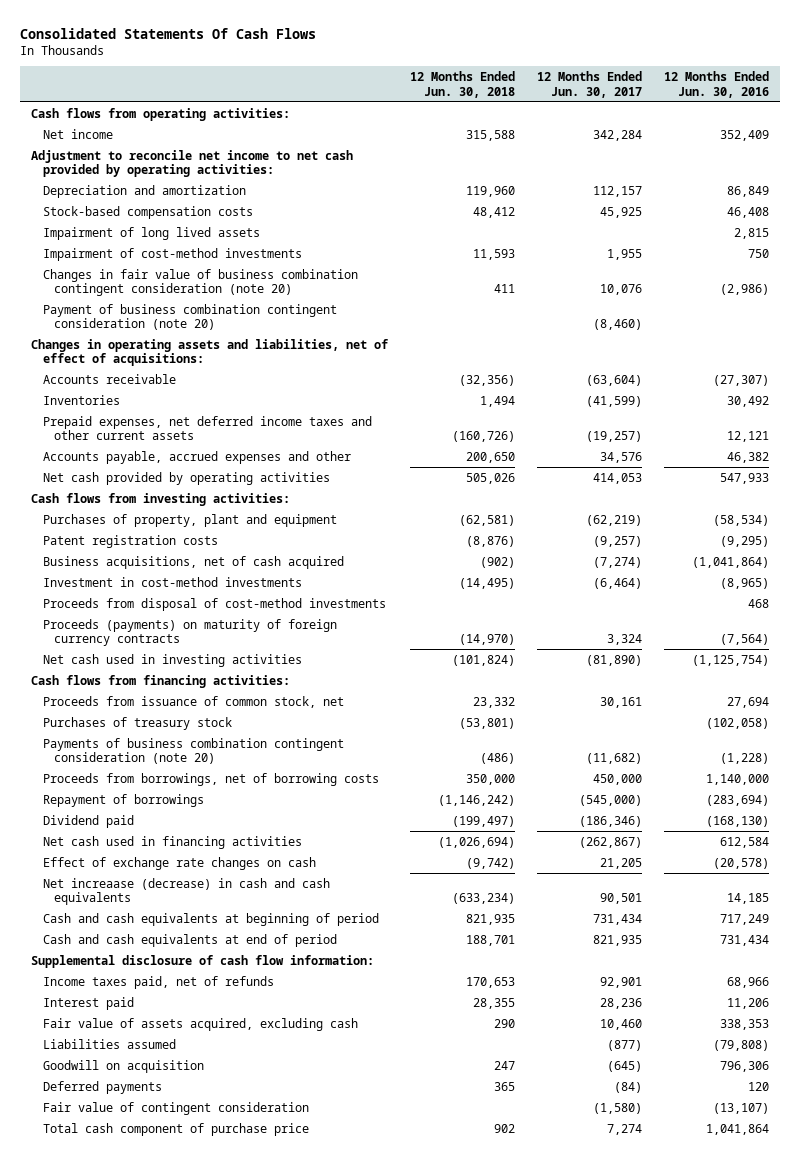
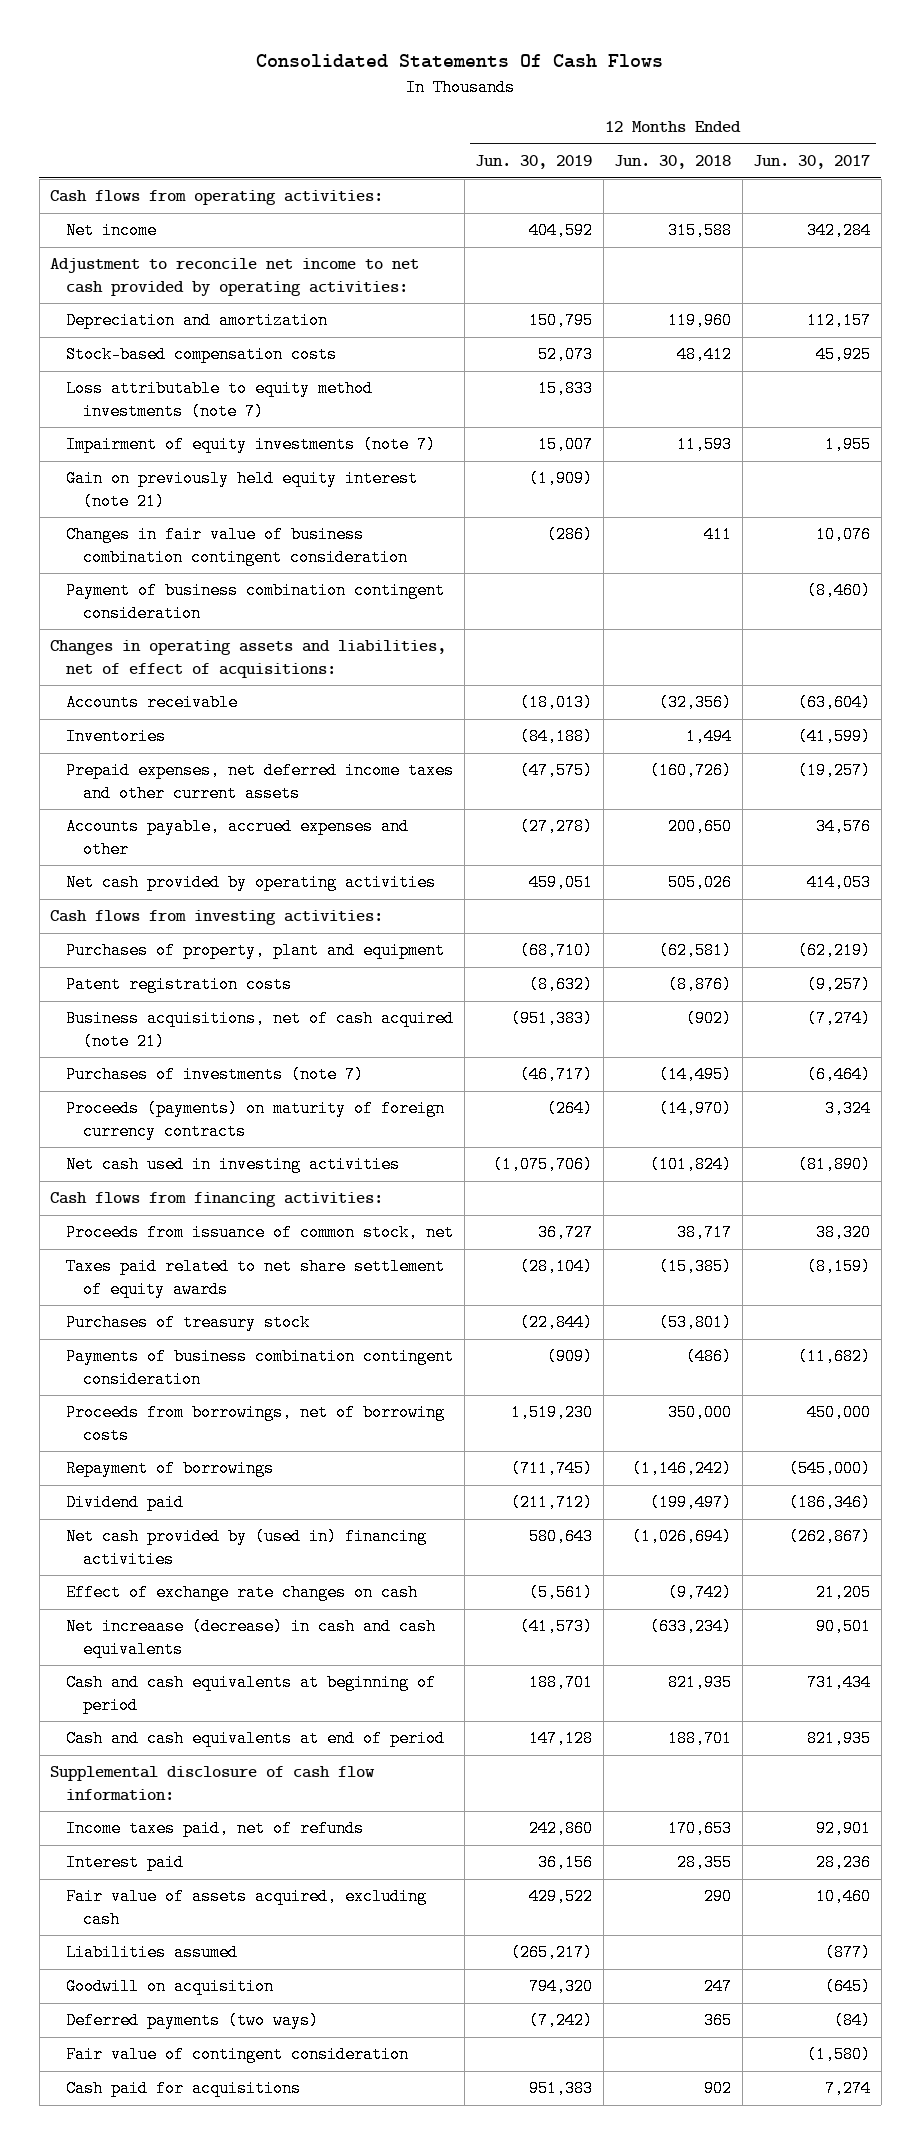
- | 12 Months Ended Jun. 30, 2018 | 12 Months Ended Jun. 30, 2017 | 12 Months Ended Jun. 30, 2016
+ | 12 Months Ended Jun. 30, 2019 | 12 Months Ended Jun. 30, 2018 | 12 Months Ended Jun. 30, 2017
- Impairment of long lived assets | | | 2,815
- Impairment of cost-method investments | 11,593 | 1,955 | 750
- Changes in fair value of business combination contingent consideration (note 20) | 411 | 10,076 | (2,986)
- Payment of business combination contingent consideration (note 20) | | (8,460) |
+ Loss attributable to equity method investments (note 7) | 15,833 | |
+ Impairment of equity investments (note 7) | 15,007 | 11,593 | 1,955
+ Gain on previously held equity interest (note 21) | (1,909) | |
+ Changes in fair value of business combination contingent consideration | (286) | 411 | 10,076
+ Payment of business combination contingent consideration | | | (8,460)
- Business acquisitions, net of cash acquired | (902) | (7,274) | (1,041,864)
- Investment in cost-method investments | (14,495) | (6,464) | (8,965)
- Proceeds from disposal of cost-method investments | | | 468
+ Business acquisitions, net of cash acquired (note 21) | (951,383) | (902) | (7,274)
+ Purchases of investments (note 7) | (46,717) | (14,495) | (6,464)
- Proceeds from issuance of common stock, net | 23,332 | 30,161 | 27,694
+ Proceeds from issuance of common stock, net | 36,727 | 38,717 | 38,320
+ Taxes paid related to net share settlement of equity awards | (28,104) | (15,385) | (8,159)
- Payments of business combination contingent consideration (note 20) | (486) | (11,682) | (1,228)
+ Payments of business combination contingent consideration | (909) | (486) | (11,682)
- Net cash used in financing activities | (1,026,694) | (262,867) | 612,584
+ Net cash provided by (used in) financing activities | 580,643 | (1,026,694) | (262,867)
- Deferred payments | 365 | (84) | 120
+ Deferred payments (two ways) | (7,242) | 365 | (84)
- Total cash component of purchase price | 902 | 7,274 | 1,041,864
+ Cash paid for acquisitions | 951,383 | 902 | 7,274

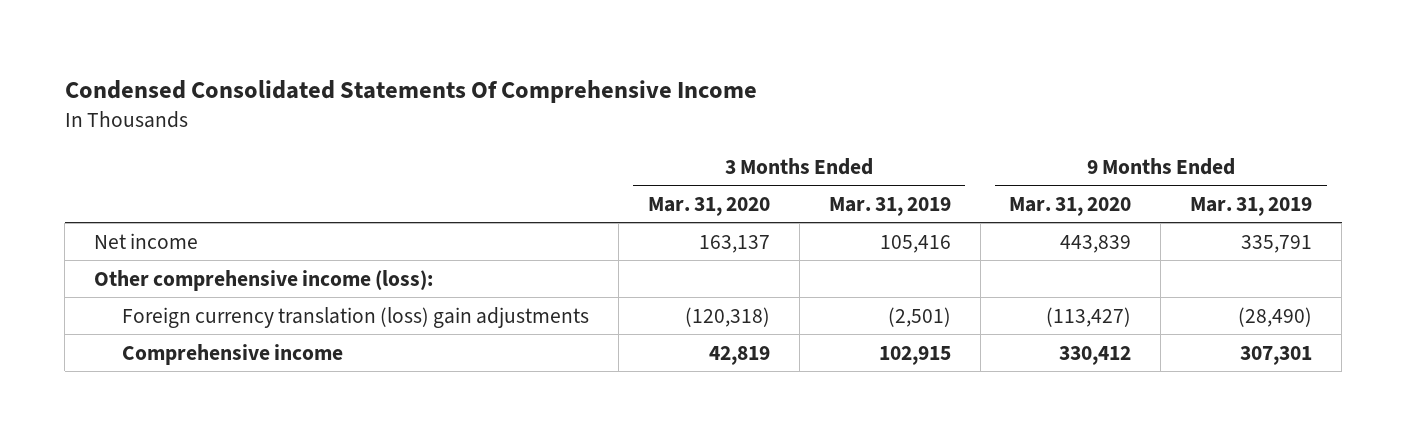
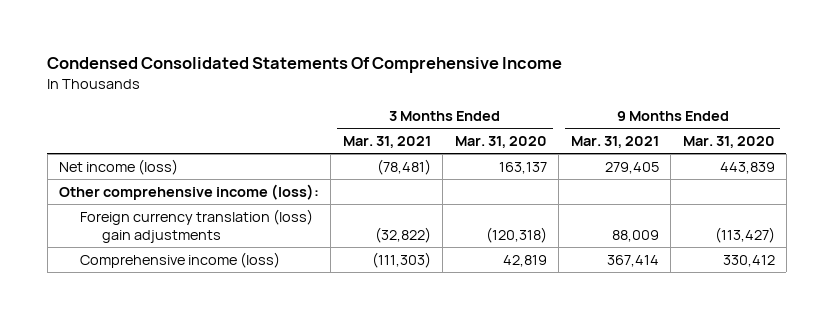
- | 3 Months Ended Mar. 31, 2020 | 3 Months Ended Mar. 31, 2019 | 9 Months Ended Mar. 31, 2020 | 9 Months Ended Mar. 31, 2019
+ | 3 Months Ended Mar. 31, 2021 | 3 Months Ended Mar. 31, 2020 | 9 Months Ended Mar. 31, 2021 | 9 Months Ended Mar. 31, 2020
- Net income | 163,137 | 105,416 | 443,839 | 335,791
+ Net income (loss) | (78,481) | 163,137 | 279,405 | 443,839
- Comprehensive income | 42,819 | 102,915 | 330,412 | 307,301
+ Comprehensive income (loss) | (111,303) | 42,819 | 367,414 | 330,412

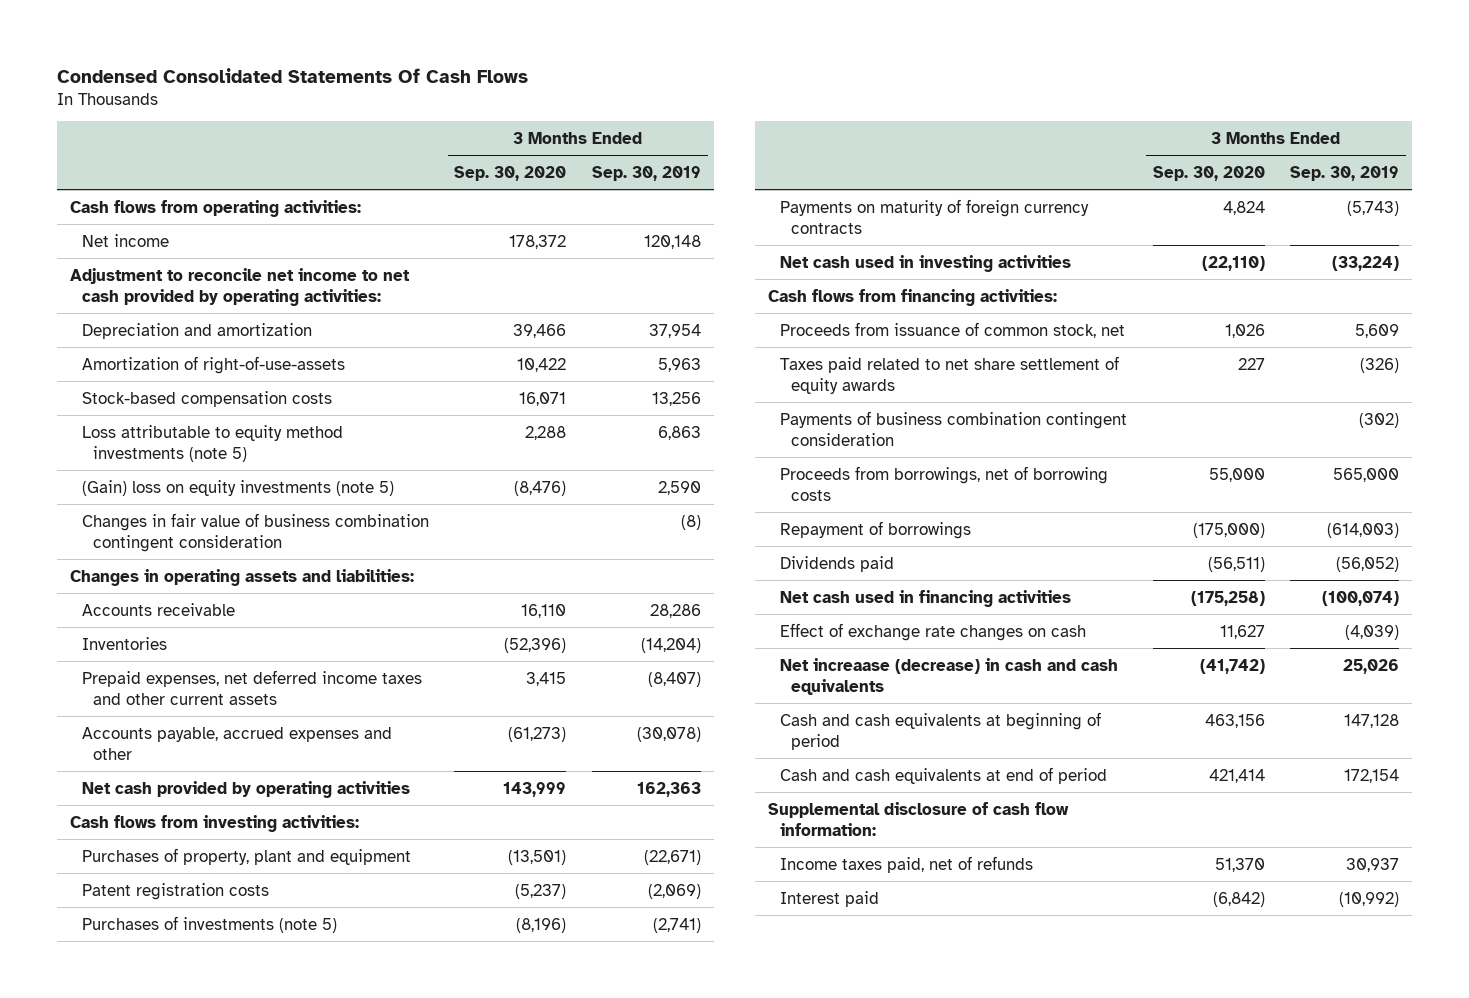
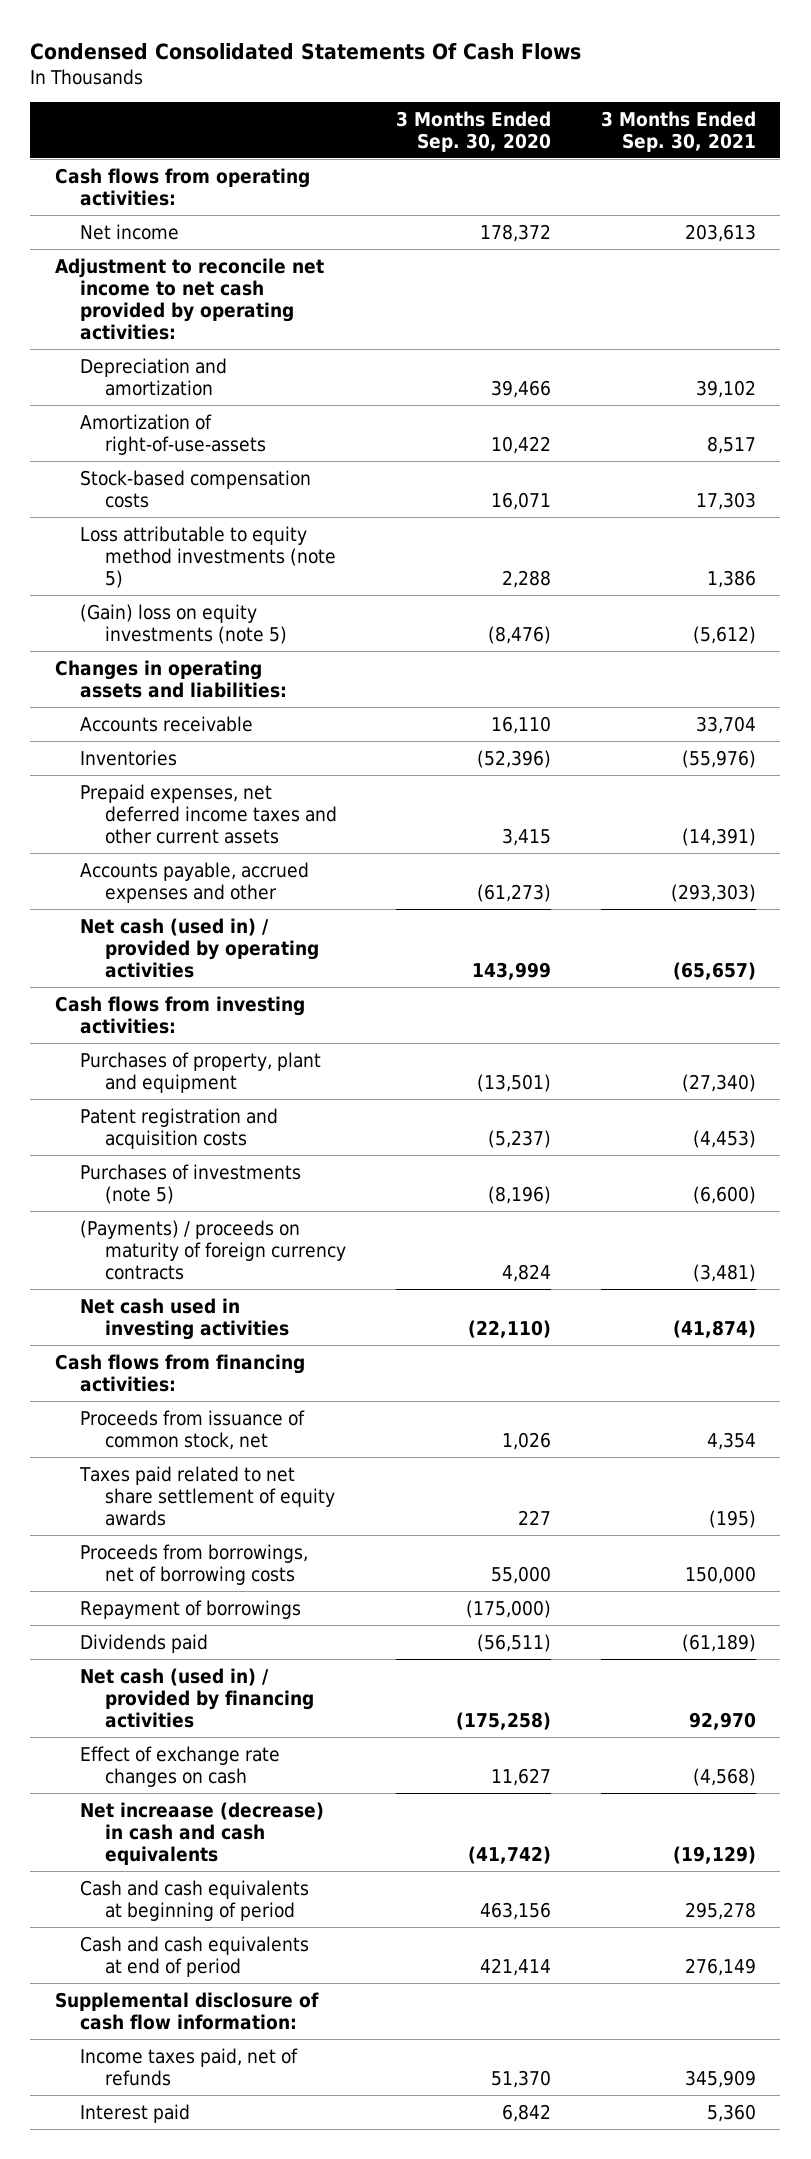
- | 3 Months Ended Sep. 30, 2020 | 3 Months Ended Sep. 30, 2019
+ | 3 Months Ended Sep. 30, 2020 | 3 Months Ended Sep. 30, 2021
- Changes in fair value of business combination contingent consideration | | (8)
- Net cash provided by operating activities | 143,999 | 162,363
+ Net cash (used in) / provided by operating activities | 143,999 | (65,657)
- Patent registration costs | (5,237) | (2,069)
+ Patent registration and acquisition costs | (5,237) | (4,453)
- Payments on maturity of foreign currency contracts | 4,824 | (5,743)
+ (Payments) / proceeds on maturity of foreign currency contracts | 4,824 | (3,481)
- Payments of business combination contingent consideration | | (302)
- Net cash used in financing activities | (175,258) | (100,074)
+ Net cash (used in) / provided by financing activities | (175,258) | 92,970
- Interest paid | (6,842) | (10,992)
+ Interest paid | 6,842 | 5,360

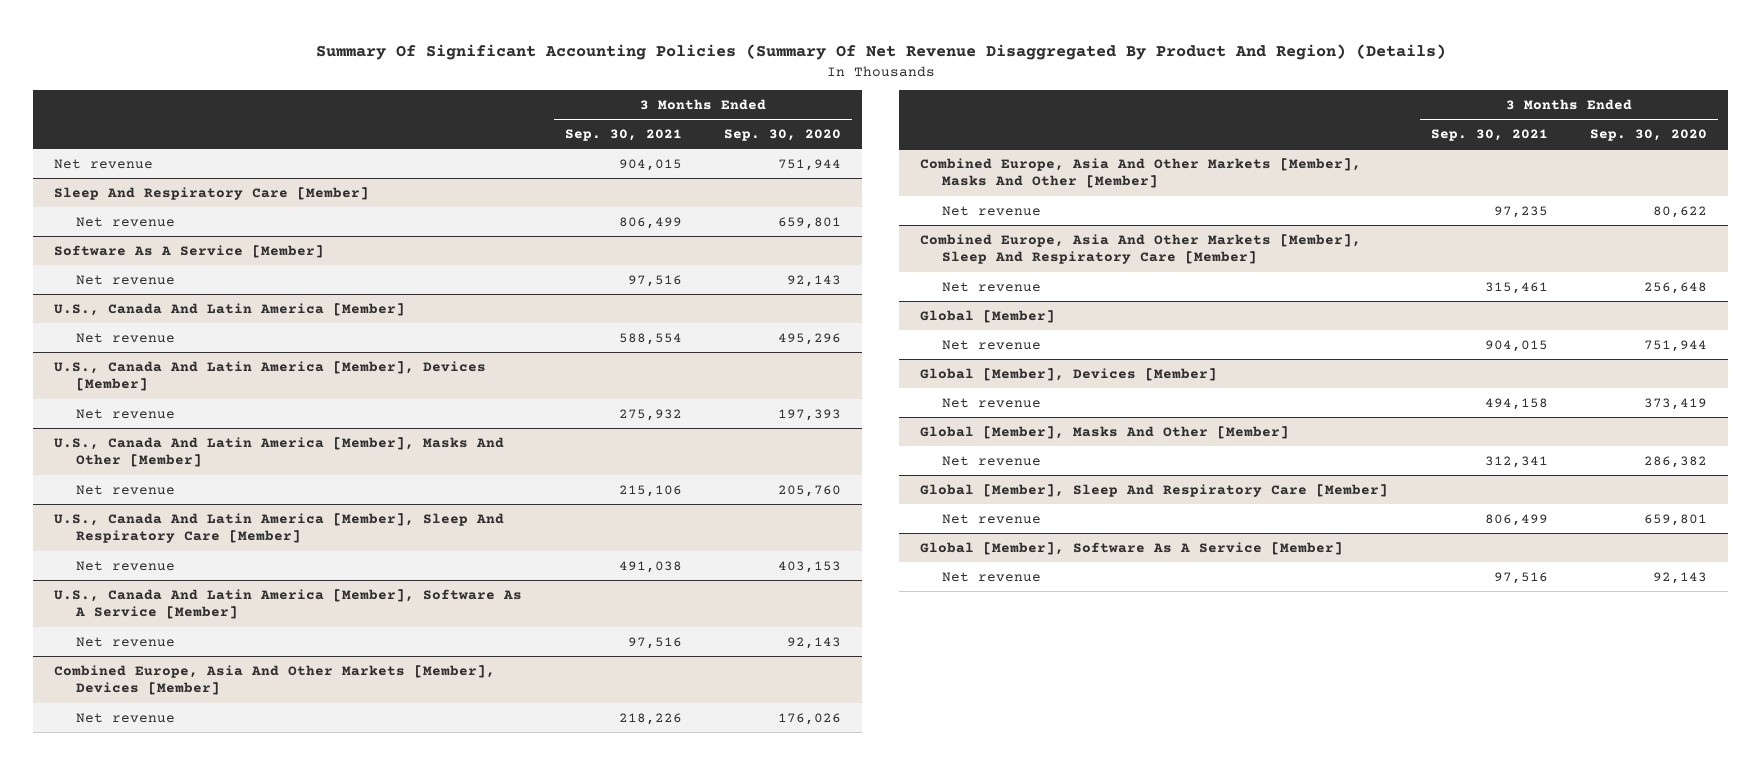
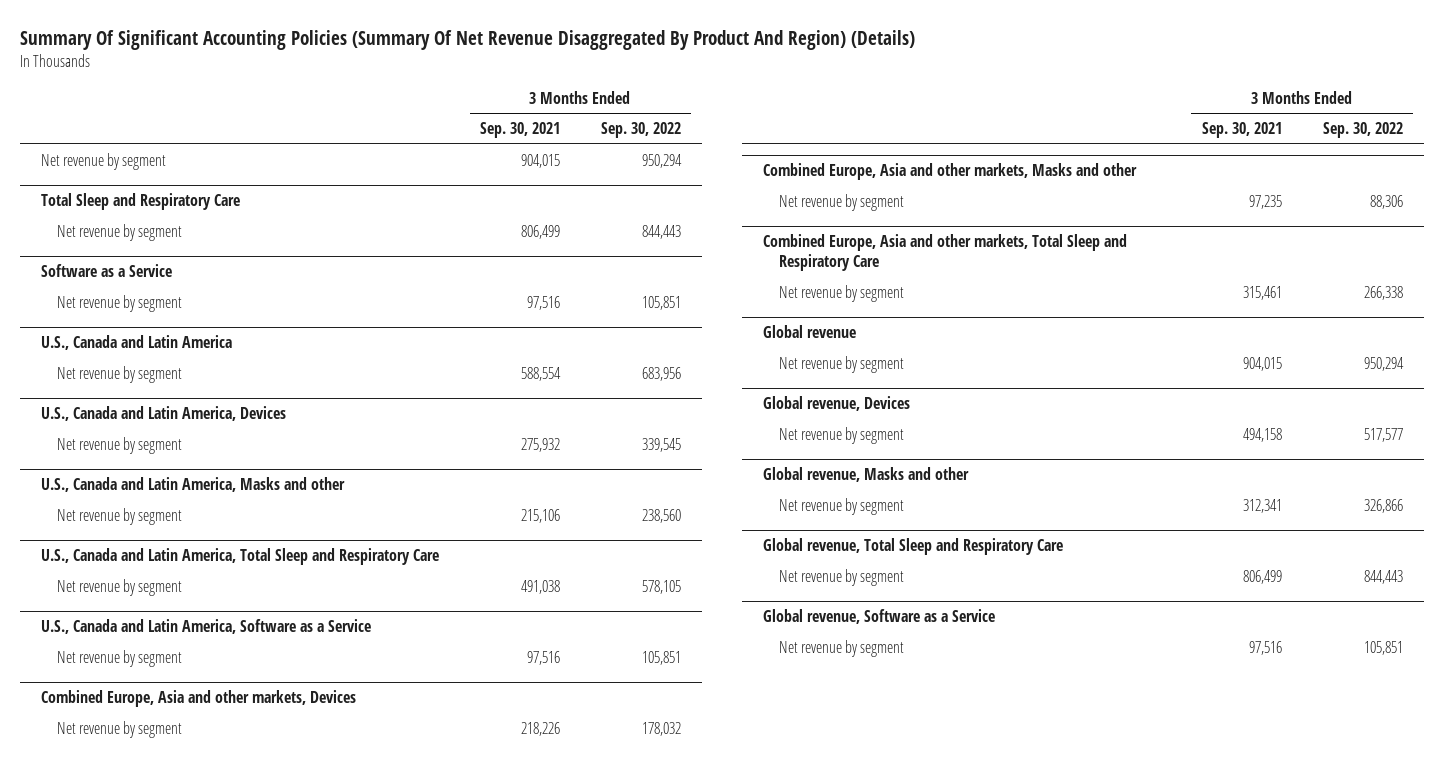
- | 3 Months Ended Sep. 30, 2021 | 3 Months Ended Sep. 30, 2020
+ | 3 Months Ended Sep. 30, 2021 | 3 Months Ended Sep. 30, 2022
- Net revenue | 904,015 | 751,944
- Sleep And Respiratory Care [Member]
- Net revenue | 806,499 | 659,801
- Software As A Service [Member]
- Net revenue | 97,516 | 92,143
- U.S., Canada And Latin America [Member]
- Net revenue | 588,554 | 495,296
- U.S., Canada And Latin America [Member], Devices [Member]
- Net revenue | 275,932 | 197,393
- U.S., Canada And Latin America [Member], Masks And Other [Member]
- Net revenue | 215,106 | 205,760
- U.S., Canada And Latin America [Member], Sleep And Respiratory Care [Member]
- Net revenue | 491,038 | 403,153
- U.S., Canada And Latin America [Member], Software As A Service [Member]
- Net revenue | 97,516 | 92,143
- Combined Europe, Asia And Other Markets [Member], Devices [Member]
- Net revenue | 218,226 | 176,026
- Combined Europe, Asia And Other Markets [Member], Masks And Other [Member]
- Net revenue | 97,235 | 80,622
- Combined Europe, Asia And Other Markets [Member], Sleep And Respiratory Care [Member]
- Net revenue | 315,461 | 256,648
- Global [Member]
- Net revenue | 904,015 | 751,944
- Global [Member], Devices [Member]
- Net revenue | 494,158 | 373,419
- Global [Member], Masks And Other [Member]
- Net revenue | 312,341 | 286,382
- Global [Member], Sleep And Respiratory Care [Member]
- Net revenue | 806,499 | 659,801
- Global [Member], Software As A Service [Member]
- Net revenue | 97,516 | 92,143
+ Net revenue by segment | 904,015 | 950,294
+ Total Sleep and Respiratory Care
+ Net revenue by segment | 806,499 | 844,443
+ Software as a Service
+ Net revenue by segment | 97,516 | 105,851
+ U.S., Canada and Latin America
+ Net revenue by segment | 588,554 | 683,956
+ U.S., Canada and Latin America, Devices
+ Net revenue by segment | 275,932 | 339,545
+ U.S., Canada and Latin America, Masks and other
+ Net revenue by segment | 215,106 | 238,560
+ U.S., Canada and Latin America, Total Sleep and Respiratory Care
+ Net revenue by segment | 491,038 | 578,105
+ U.S., Canada and Latin America, Software as a Service
+ Net revenue by segment | 97,516 | 105,851
+ Combined Europe, Asia and other markets, Devices
+ Net revenue by segment | 218,226 | 178,032
+ Combined Europe, Asia and other markets, Masks and other
+ Net revenue by segment | 97,235 | 88,306
+ Combined Europe, Asia and other markets, Total Sleep and Respiratory Care
+ Net revenue by segment | 315,461 | 266,338
+ Global revenue
+ Net revenue by segment | 904,015 | 950,294
+ Global revenue, Devices
+ Net revenue by segment | 494,158 | 517,577
+ Global revenue, Masks and other
+ Net revenue by segment | 312,341 | 326,866
+ Global revenue, Total Sleep and Respiratory Care
+ Net revenue by segment | 806,499 | 844,443
+ Global revenue, Software as a Service
+ Net revenue by segment | 97,516 | 105,851

